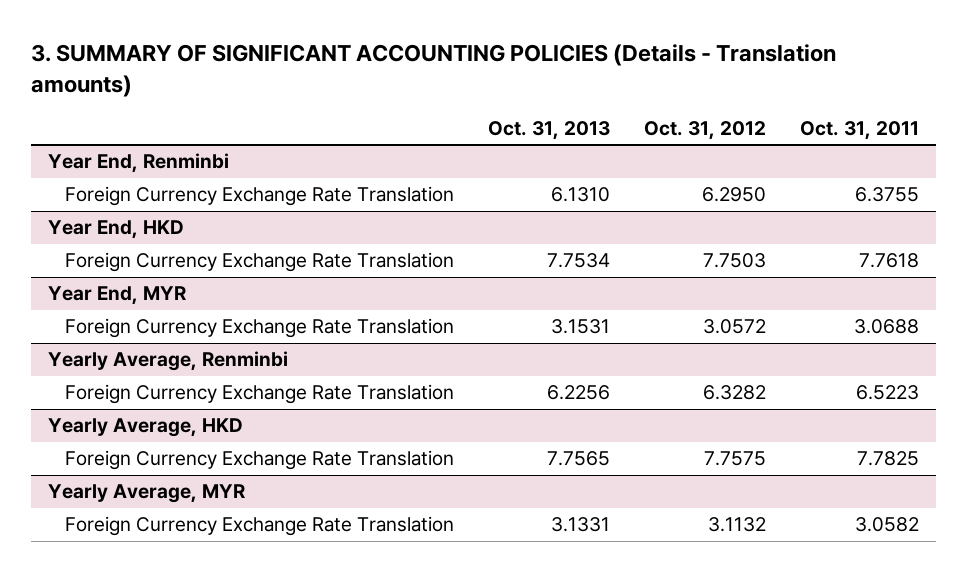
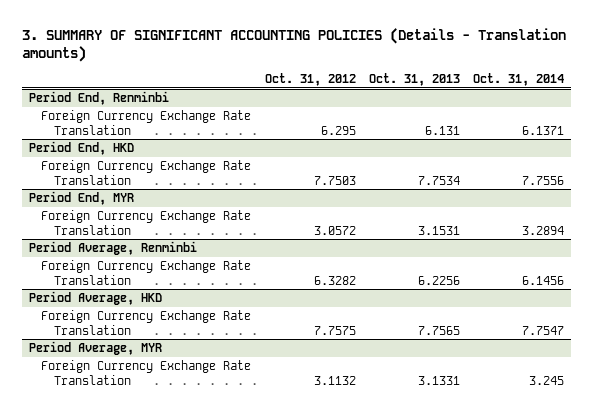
- | Oct. 31, 2013 | Oct. 31, 2012 | Oct. 31, 2011
+ | Oct. 31, 2012 | Oct. 31, 2013 | Oct. 31, 2014
- Year End, Renminbi
- Foreign Currency Exchange Rate Translation | 6.1310 | 6.2950 | 6.3755
- Year End, HKD
+ Period End, Renminbi
+ Foreign Currency Exchange Rate Translation | 6.295 | 6.131 | 6.1371
+ Period End, HKD
- Year End, MYR
+ Period End, MYR
- Yearly Average, Renminbi
+ Period Average, Renminbi
- Yearly Average, HKD
+ Period Average, HKD
- Yearly Average, MYR
+ Period Average, MYR

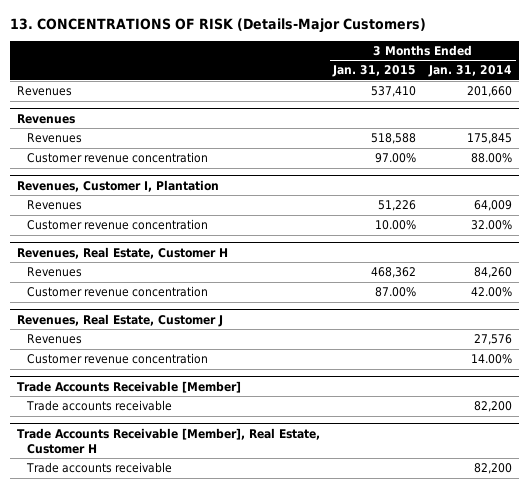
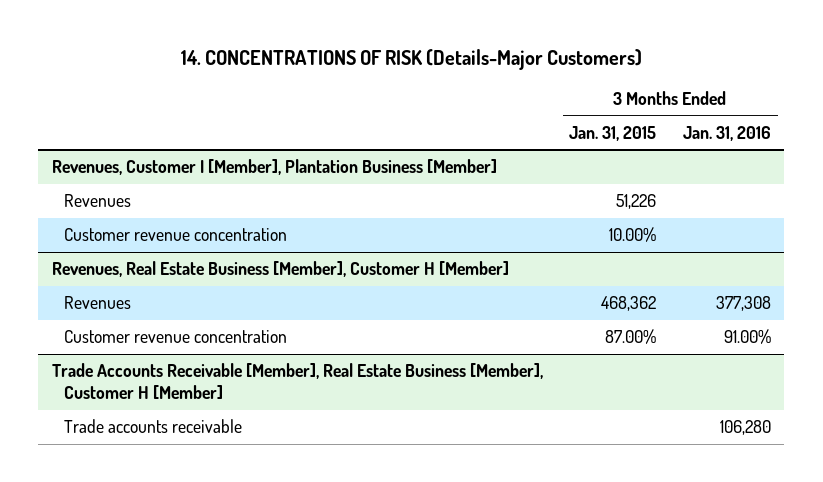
- 13. CONCENTRATIONS OF RISK (Details-Major Customers)
+ 14. CONCENTRATIONS OF RISK (Details-Major Customers)
- | 3 Months Ended Jan. 31, 2015 | 3 Months Ended Jan. 31, 2014
+ | 3 Months Ended Jan. 31, 2015 | 3 Months Ended Jan. 31, 2016
- Revenues | 537,410 | 201,660
- Revenues
- Revenues | 518,588 | 175,845
- Customer revenue concentration | 97.00% | 88.00%
- Revenues, Customer I, Plantation
+ Revenues, Customer I [Member], Plantation Business [Member]
- Revenues, Real Estate, Customer H
+ Revenues, Real Estate Business [Member], Customer H [Member]
- Revenues, Real Estate, Customer J
- Revenues | | 27,576
- Customer revenue concentration | | 14.00%
- Trade Accounts Receivable [Member]
- Trade accounts receivable | | 82,200
- Trade Accounts Receivable [Member], Real Estate, Customer H
+ Trade Accounts Receivable [Member], Real Estate Business [Member], Customer H [Member]

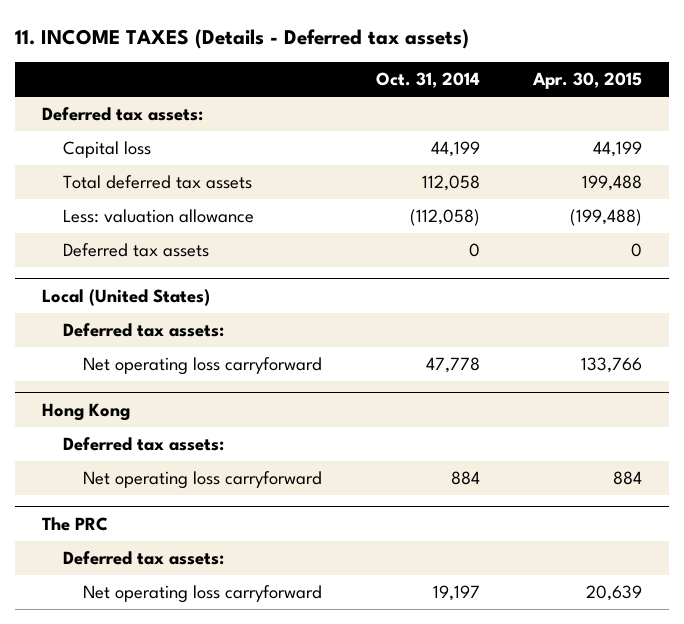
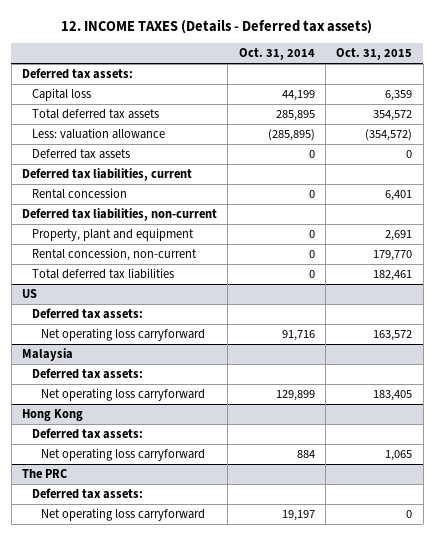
- 11. INCOME TAXES (Details - Deferred tax assets)
+ 12. INCOME TAXES (Details - Deferred tax assets)
- | Oct. 31, 2014 | Apr. 30, 2015
+ | Oct. 31, 2014 | Oct. 31, 2015
- Total deferred tax assets | 112,058 | 199,488
- Less: valuation allowance | (112,058) | (199,488)
+ Total deferred tax assets | 285,895 | 354,572
+ Less: valuation allowance | (285,895) | (354,572)
- Local (United States)
+ Deferred tax liabilities, current
+ Rental concession | 0 | 6,401
+ Deferred tax liabilities, non-current
+ Property, plant and equipment | 0 | 2,691
+ Rental concession, non-current | 0 | 179,770
+ Total deferred tax liabilities | 0 | 182,461
+ US
- Net operating loss carryforward | 47,778 | 133,766
+ Net operating loss carryforward | 91,716 | 163,572
+ Malaysia
+ Deferred tax assets:
+ Net operating loss carryforward | 129,899 | 183,405

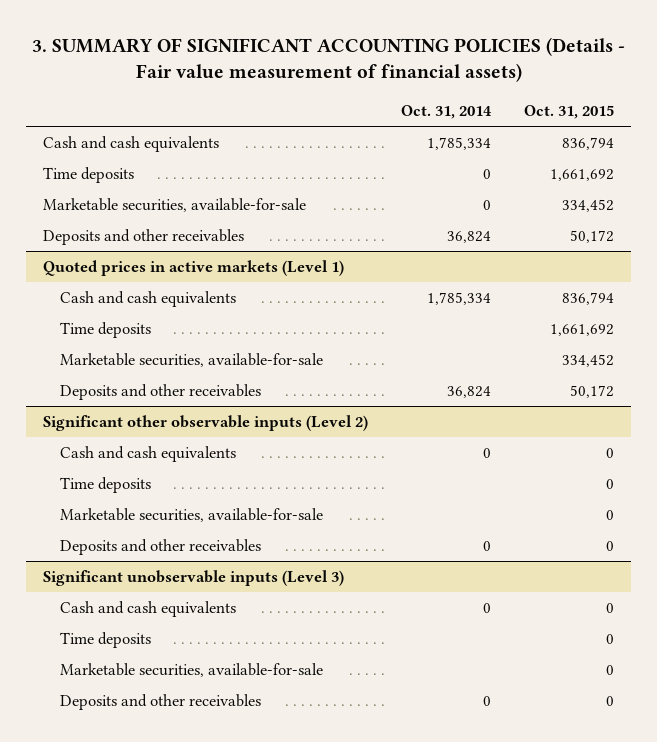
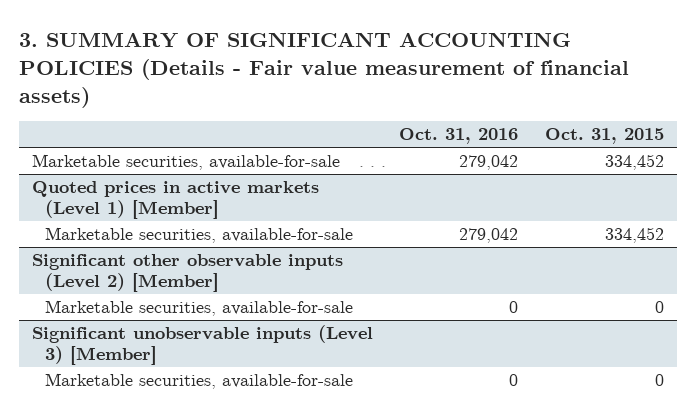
- | Oct. 31, 2014 | Oct. 31, 2015
+ | Oct. 31, 2016 | Oct. 31, 2015
- Cash and cash equivalents | 1,785,334 | 836,794
- Time deposits | 0 | 1,661,692
- Deposits and other receivables | 36,824 | 50,172
- Quoted prices in active markets (Level 1)
- Cash and cash equivalents | 1,785,334 | 836,794
- Time deposits | | 1,661,692
+ Quoted prices in active markets (Level 1) [Member]
- Deposits and other receivables | 36,824 | 50,172
- Significant other observable inputs (Level 2)
- Cash and cash equivalents | 0 | 0
- Time deposits | | 0
+ Significant other observable inputs (Level 2) [Member]
- Deposits and other receivables | 0 | 0
- Significant unobservable inputs (Level 3)
- Cash and cash equivalents | 0 | 0
- Time deposits | | 0
+ Significant unobservable inputs (Level 3) [Member]
- Deposits and other receivables | 0 | 0

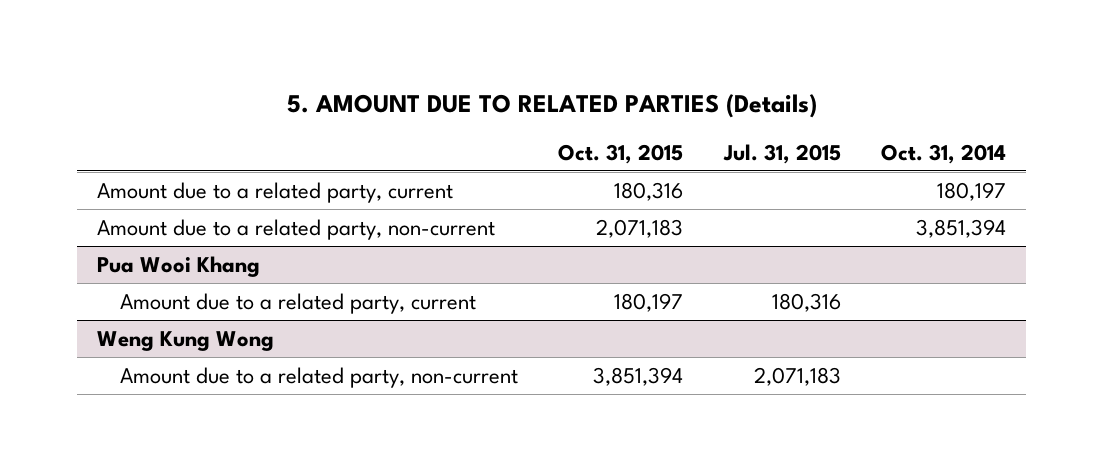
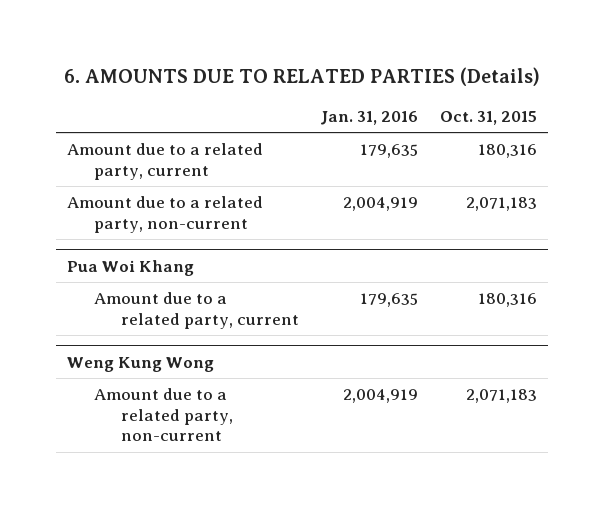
- 5. AMOUNT DUE TO RELATED PARTIES (Details)
+ 6. AMOUNTS DUE TO RELATED PARTIES (Details)
- | Oct. 31, 2015 | Jul. 31, 2015 | Oct. 31, 2014
+ | Jan. 31, 2016 | Oct. 31, 2015
- Pua Wooi Khang
- Amount due to a related party, current | 180,197 | 180,316 |
+ Pua Woi Khang
+ Amount due to a related party, current | 179,635 | 180,316
@ Weng Kung Wong
- Amount due to a related party, non-current | 3,851,394 | 2,071,183 |
+ Amount due to a related party, non-current | 2,004,919 | 2,071,183

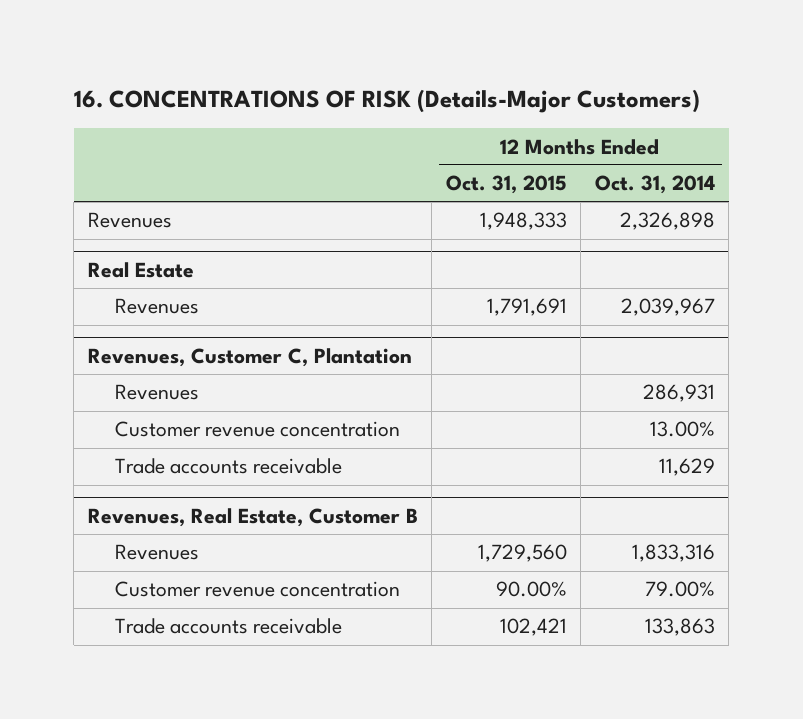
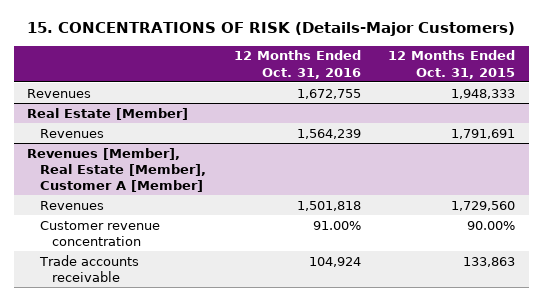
- 16. CONCENTRATIONS OF RISK (Details-Major Customers)
+ 15. CONCENTRATIONS OF RISK (Details-Major Customers)
- | 12 Months Ended Oct. 31, 2015 | 12 Months Ended Oct. 31, 2014
+ | 12 Months Ended Oct. 31, 2016 | 12 Months Ended Oct. 31, 2015
- Real Estate
+ Real Estate [Member]
- Revenues, Customer C, Plantation
- Revenues | | 286,931
- Customer revenue concentration | | 13.00%
- Trade accounts receivable | | 11,629
- Revenues, Real Estate, Customer B
+ Revenues [Member], Real Estate [Member], Customer A [Member]
- Trade accounts receivable | 102,421 | 133,863
+ Trade accounts receivable | 104,924 | 133,863

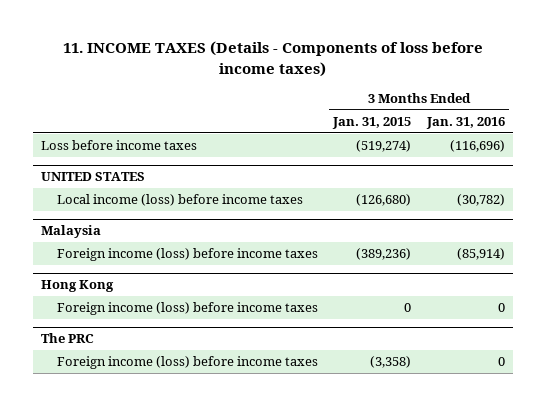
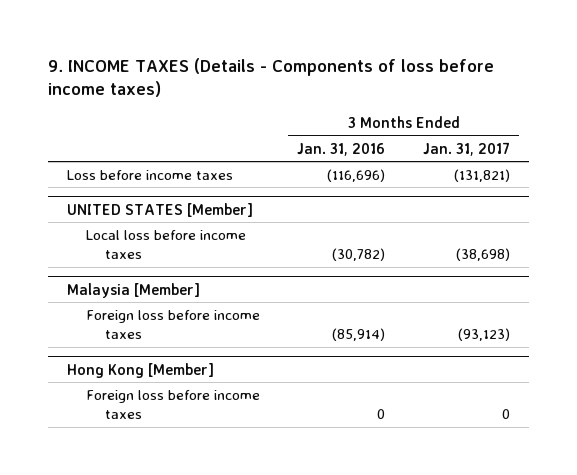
- 11. INCOME TAXES (Details - Components of loss before income taxes)
+ 9. INCOME TAXES (Details - Components of loss before income taxes)
- | 3 Months Ended Jan. 31, 2015 | 3 Months Ended Jan. 31, 2016
+ | 3 Months Ended Jan. 31, 2016 | 3 Months Ended Jan. 31, 2017
- UNITED STATES
- Local income (loss) before income taxes | (126,680) | (30,782)
- Malaysia
- Foreign income (loss) before income taxes | (389,236) | (85,914)
- Hong Kong
- Foreign income (loss) before income taxes | 0 | 0
- The PRC
- Foreign income (loss) before income taxes | (3,358) | 0
+ UNITED STATES [Member]
+ Local loss before income taxes | (30,782) | (38,698)
+ Malaysia [Member]
+ Foreign loss before income taxes | (85,914) | (93,123)
+ Hong Kong [Member]
+ Foreign loss before income taxes | 0 | 0

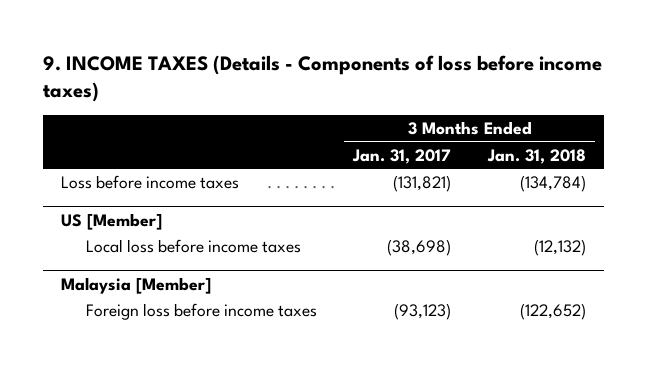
- | 3 Months Ended Jan. 31, 2016 | 3 Months Ended Jan. 31, 2017
+ | 3 Months Ended Jan. 31, 2017 | 3 Months Ended Jan. 31, 2018
- UNITED STATES [Member]
+ US [Member]
- Hong Kong [Member]
- Foreign loss before income taxes | 0 | 0

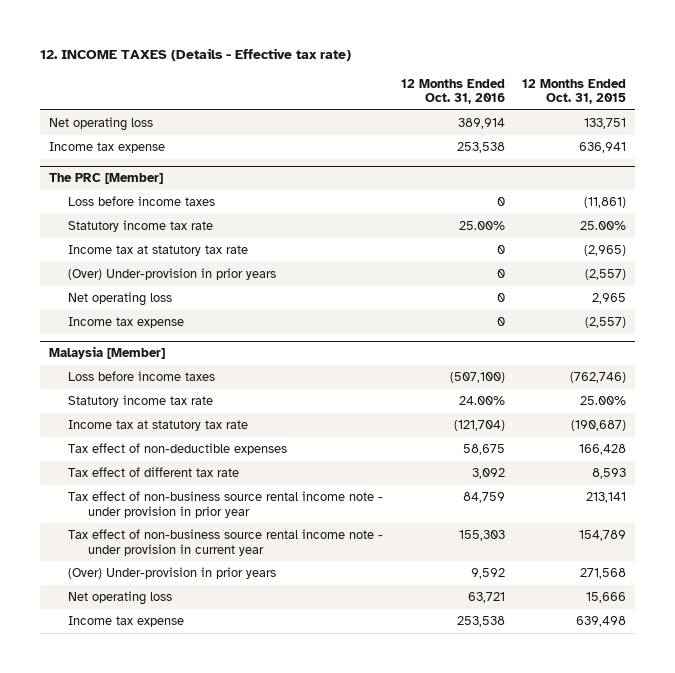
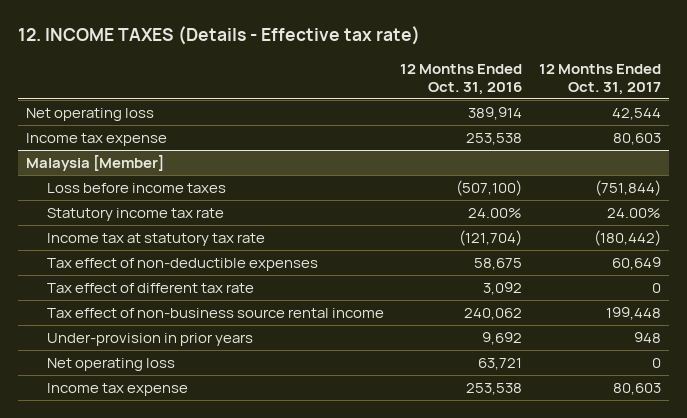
- | 12 Months Ended Oct. 31, 2016 | 12 Months Ended Oct. 31, 2015
+ | 12 Months Ended Oct. 31, 2016 | 12 Months Ended Oct. 31, 2017
- The PRC [Member]
- Loss before income taxes | 0 | (11,861)
- Statutory income tax rate | 25.00% | 25.00%
- Income tax at statutory tax rate | 0 | (2,965)
- (Over) Under-provision in prior years | 0 | (2,557)
- Net operating loss | 0 | 2,965
- Income tax expense | 0 | (2,557)
@ Malaysia [Member]
- Tax effect of non-business source rental income note - under provision in prior year | 84,759 | 213,141
- Tax effect of non-business source rental income note - under provision in current year | 155,303 | 154,789
- (Over) Under-provision in prior years | 9,592 | 271,568
+ Tax effect of non-business source rental income | 240,062 | 199,448
+ Under-provision in prior years | 9,692 | 948

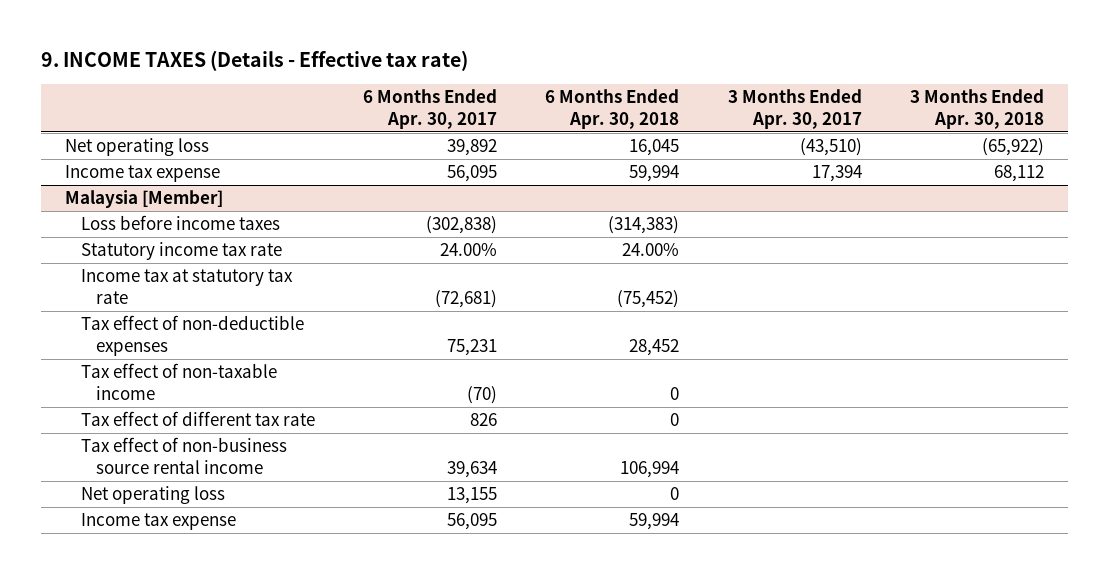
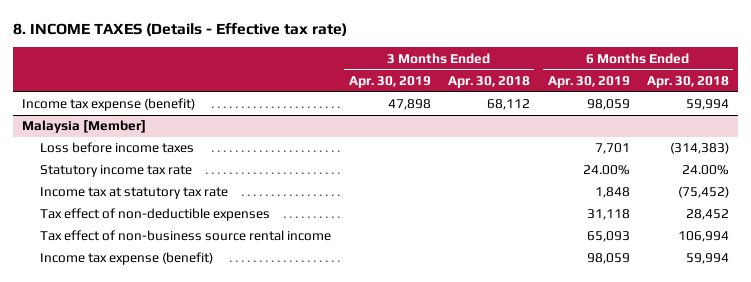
- 9. INCOME TAXES (Details - Effective tax rate)
+ 8. INCOME TAXES (Details - Effective tax rate)
- | 6 Months Ended Apr. 30, 2017 | 6 Months Ended Apr. 30, 2018 | 3 Months Ended Apr. 30, 2017 | 3 Months Ended Apr. 30, 2018
+ | 3 Months Ended Apr. 30, 2019 | 3 Months Ended Apr. 30, 2018 | 6 Months Ended Apr. 30, 2019 | 6 Months Ended Apr. 30, 2018
- Net operating loss | 39,892 | 16,045 | (43,510) | (65,922)
- Income tax expense | 56,095 | 59,994 | 17,394 | 68,112
+ Income tax expense (benefit) | 47,898 | 68,112 | 98,059 | 59,994
@ Malaysia [Member]
- Tax effect of non-taxable income | (70) | 0 | |
- Tax effect of different tax rate | 826 | 0 | |
- Net operating loss | 13,155 | 0 | |
- Income tax expense | 56,095 | 59,994 | |
+ Income tax expense (benefit) | | | 98,059 | 59,994

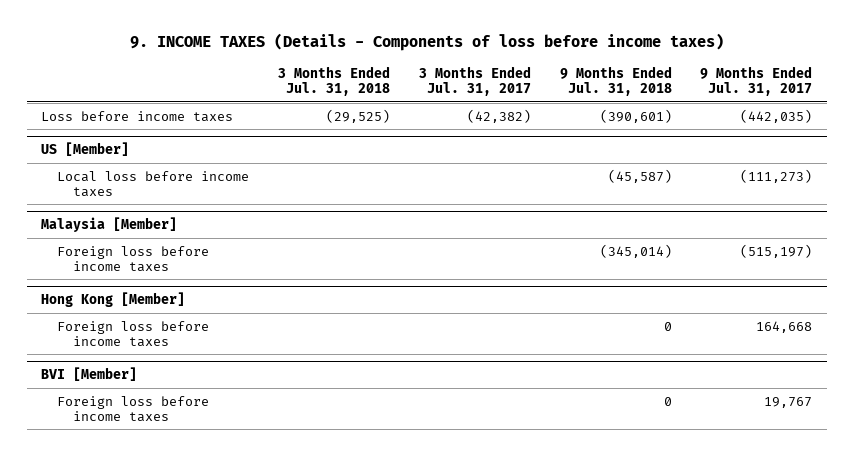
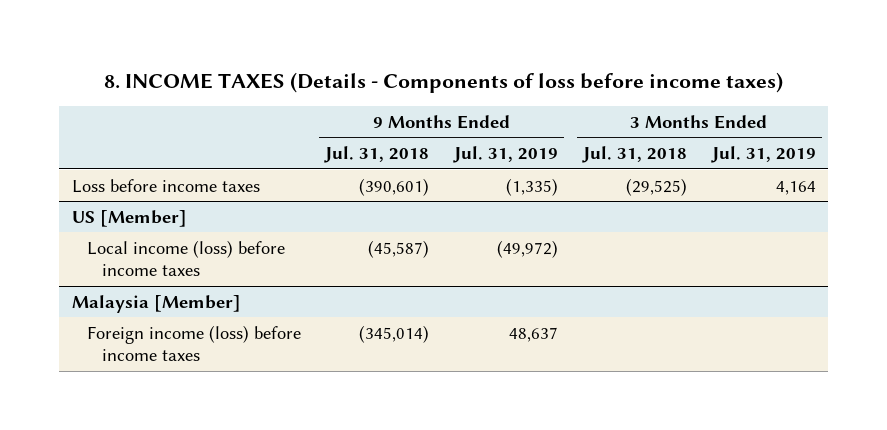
- 9. INCOME TAXES (Details - Components of loss before income taxes)
+ 8. INCOME TAXES (Details - Components of loss before income taxes)
- | 3 Months Ended Jul. 31, 2018 | 3 Months Ended Jul. 31, 2017 | 9 Months Ended Jul. 31, 2018 | 9 Months Ended Jul. 31, 2017
+ | 9 Months Ended Jul. 31, 2018 | 9 Months Ended Jul. 31, 2019 | 3 Months Ended Jul. 31, 2018 | 3 Months Ended Jul. 31, 2019
@ US [Member]
- Local loss before income taxes | | | (45,587) | (111,273)
+ Local income (loss) before income taxes | (45,587) | (49,972) | |
@ Malaysia [Member]
- Foreign loss before income taxes | | | (345,014) | (515,197)
- Hong Kong [Member]
- Foreign loss before income taxes | | | 0 | 164,668
- BVI [Member]
- Foreign loss before income taxes | | | 0 | 19,767
@ Malaysia [Member]
+ Foreign income (loss) before income taxes | (345,014) | 48,637 | |

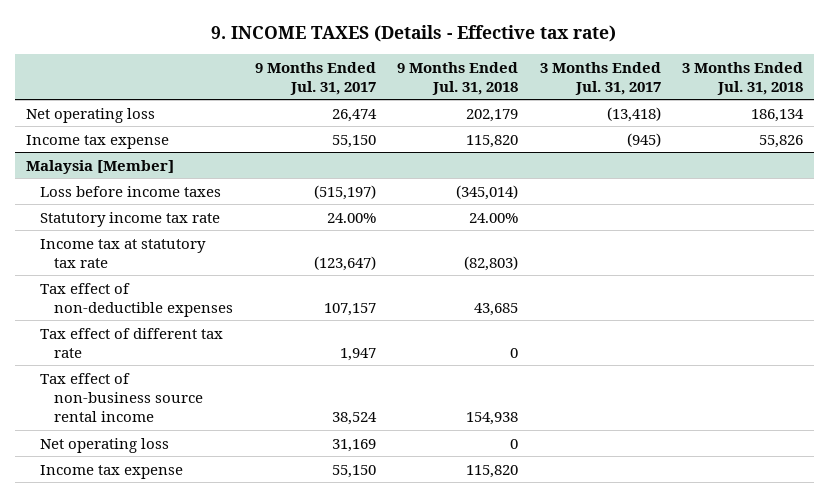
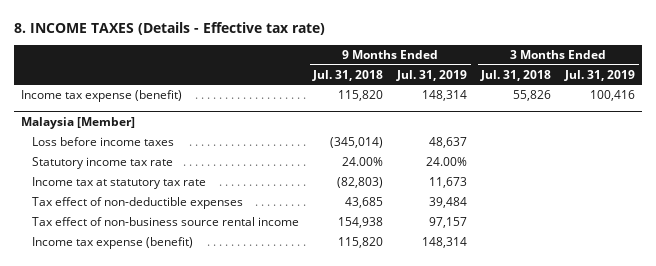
- 9. INCOME TAXES (Details - Effective tax rate)
+ 8. INCOME TAXES (Details - Effective tax rate)
- | 9 Months Ended Jul. 31, 2017 | 9 Months Ended Jul. 31, 2018 | 3 Months Ended Jul. 31, 2017 | 3 Months Ended Jul. 31, 2018
+ | 9 Months Ended Jul. 31, 2018 | 9 Months Ended Jul. 31, 2019 | 3 Months Ended Jul. 31, 2018 | 3 Months Ended Jul. 31, 2019
- Net operating loss | 26,474 | 202,179 | (13,418) | 186,134
- Income tax expense | 55,150 | 115,820 | (945) | 55,826
+ Income tax expense (benefit) | 115,820 | 148,314 | 55,826 | 100,416
@ Malaysia [Member]
- Tax effect of different tax rate | 1,947 | 0 | |
- Net operating loss | 31,169 | 0 | |
- Income tax expense | 55,150 | 115,820 | |
+ Income tax expense (benefit) | 115,820 | 148,314 | |

